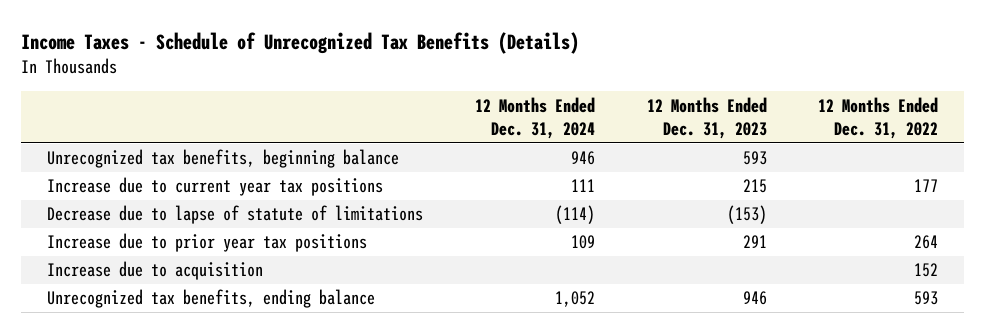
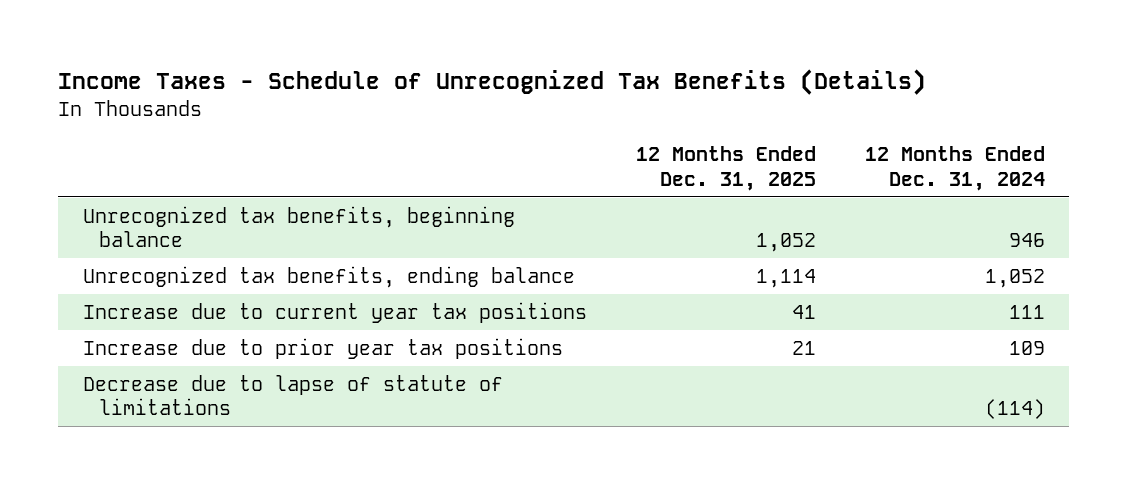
- | 12 Months Ended Dec. 31, 2024 | 12 Months Ended Dec. 31, 2023 | 12 Months Ended Dec. 31, 2022
+ | 12 Months Ended Dec. 31, 2025 | 12 Months Ended Dec. 31, 2024
moved up: Unrecognized tax benefits, ending balance | 1,114 | 1,052
- Increase due to acquisition | | | 152
moved down: Decrease due to lapse of statute of limitations | | (114)

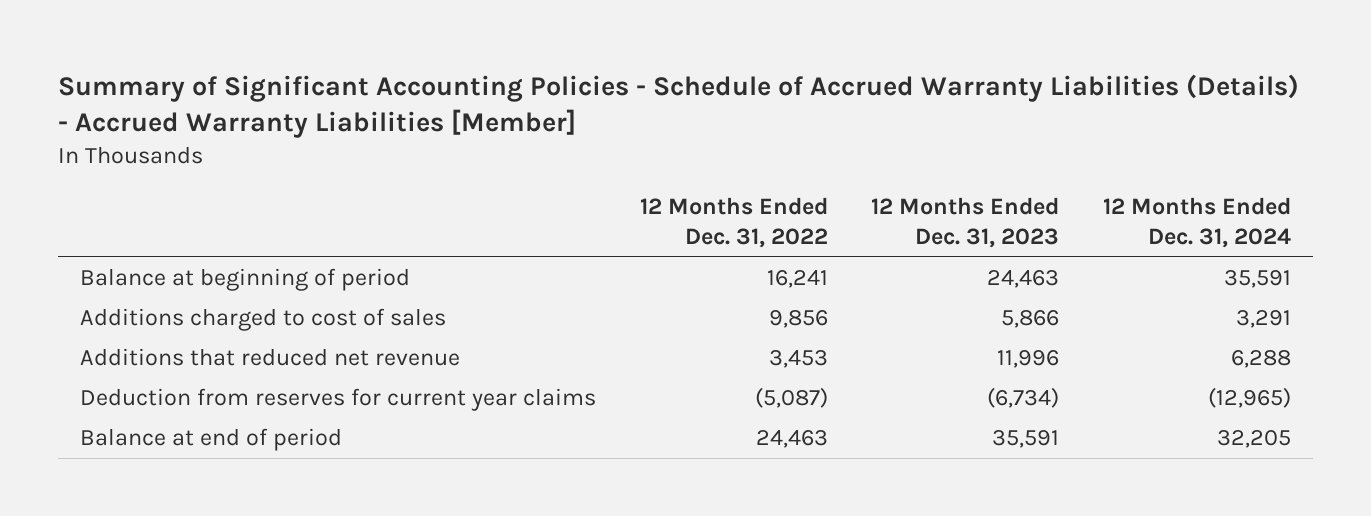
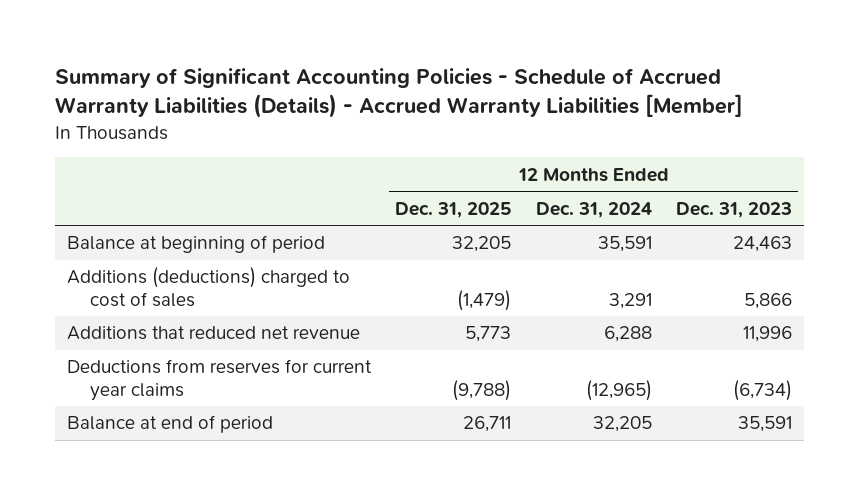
- | 12 Months Ended Dec. 31, 2022 | 12 Months Ended Dec. 31, 2023 | 12 Months Ended Dec. 31, 2024
+ | 12 Months Ended Dec. 31, 2025 | 12 Months Ended Dec. 31, 2024 | 12 Months Ended Dec. 31, 2023
- Additions charged to cost of sales | 9,856 | 5,866 | 3,291
+ Additions (deductions) charged to cost of sales | (1,479) | 3,291 | 5,866
- Deduction from reserves for current year claims | (5,087) | (6,734) | (12,965)
+ Deductions from reserves for current year claims | (9,788) | (12,965) | (6,734)

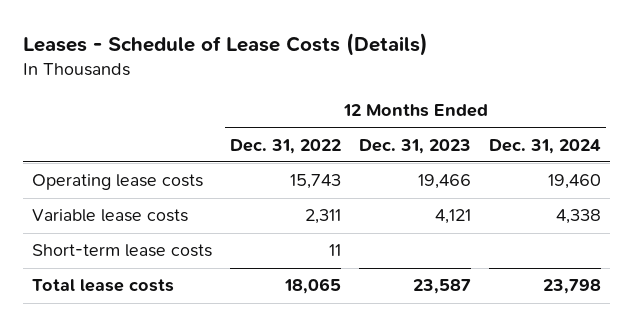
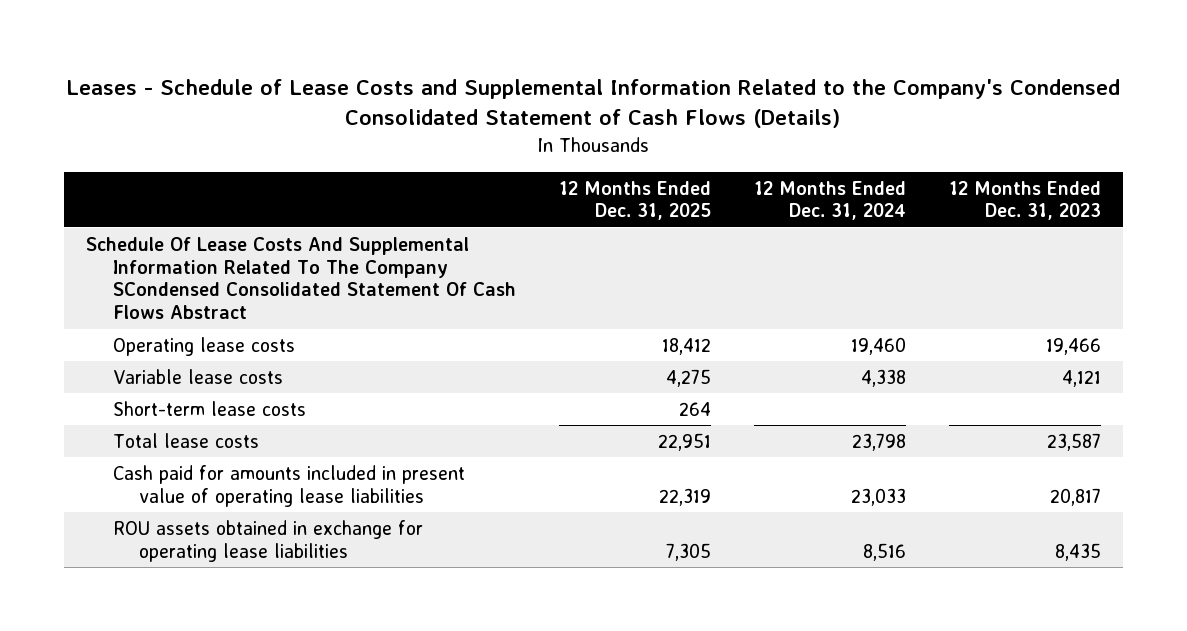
- Leases - Schedule of Lease Costs (Details)
+ Leases - Schedule of Lease Costs and Supplemental Information Related to the Company's Condensed Consolidated Statement of Cash Flows (Details)
- | 12 Months Ended Dec. 31, 2022 | 12 Months Ended Dec. 31, 2023 | 12 Months Ended Dec. 31, 2024
+ | 12 Months Ended Dec. 31, 2025 | 12 Months Ended Dec. 31, 2024 | 12 Months Ended Dec. 31, 2023
+ Schedule Of Lease Costs And Supplemental Information Related To The Company SCondensed Consolidated Statement Of Cash Flows Abstract
+ Cash paid for amounts included in present value of operating lease liabilities | 22,319 | 23,033 | 20,817
+ ROU assets obtained in exchange for operating lease liabilities | 7,305 | 8,516 | 8,435

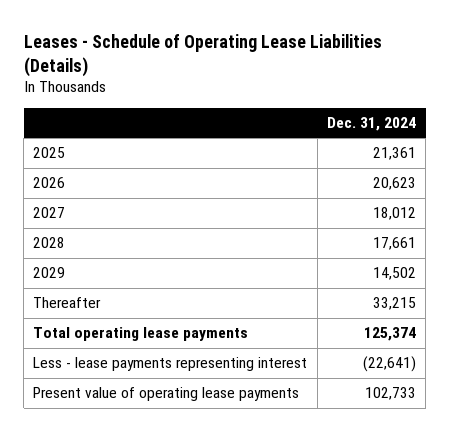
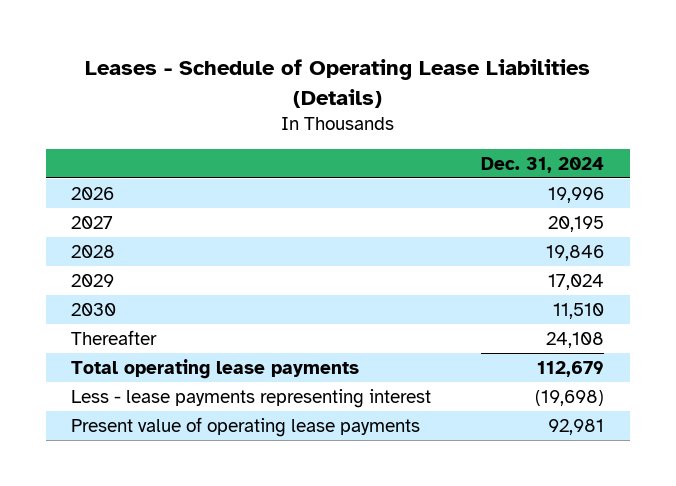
- 2025 | 21,361
- 2026 | 20,623
- 2027 | 18,012
- 2028 | 17,661
- 2029 | 14,502
- Thereafter | 33,215
- Total operating lease payments | 125,374
- Less - lease payments representing interest | (22,641)
- Present value of operating lease payments | 102,733
+ 2026 | 19,996
+ 2027 | 20,195
+ 2028 | 19,846
+ 2029 | 17,024
+ 2030 | 11,510
+ Thereafter | 24,108
+ Total operating lease payments | 112,679
+ Less - lease payments representing interest | (19,698)
+ Present value of operating lease payments | 92,981

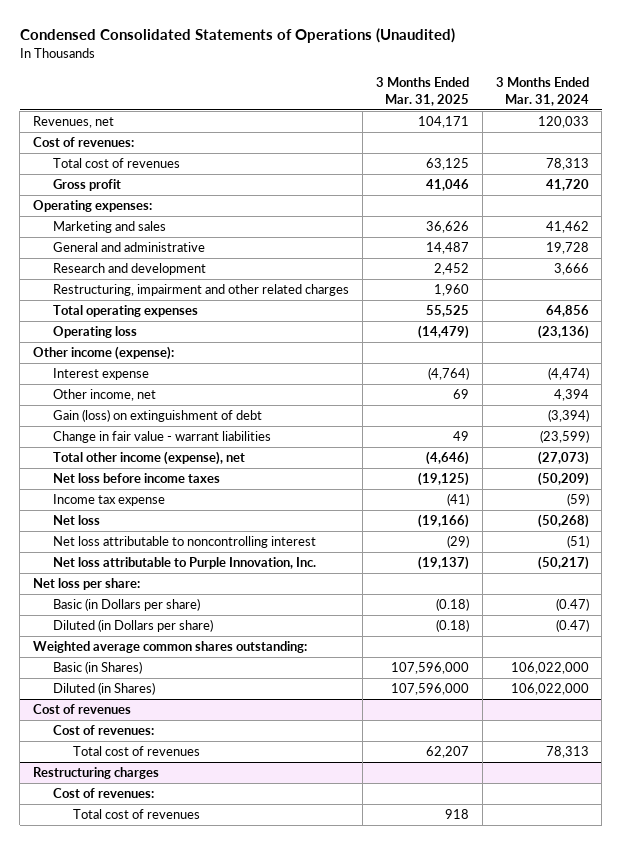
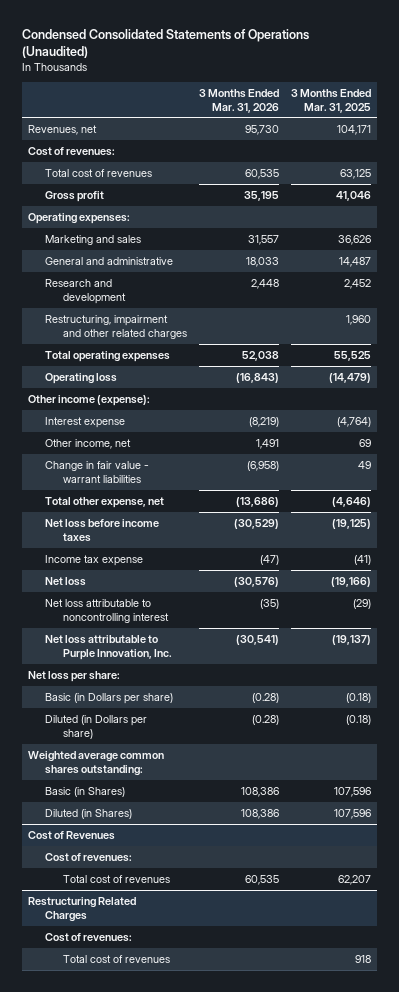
- | 3 Months Ended Mar. 31, 2025 | 3 Months Ended Mar. 31, 2024
+ | 3 Months Ended Mar. 31, 2026 | 3 Months Ended Mar. 31, 2025
- Gain (loss) on extinguishment of debt | | (3,394)
- Total other income (expense), net | (4,646) | (27,073)
+ Total other expense, net | (13,686) | (4,646)
- Basic (in Shares) | 107,596,000 | 106,022,000
- Diluted (in Shares) | 107,596,000 | 106,022,000
- Cost of revenues
+ Basic (in Shares) | 108,386 | 107,596
+ Diluted (in Shares) | 108,386 | 107,596
+ Cost of Revenues
- Restructuring charges
+ Restructuring Related Charges

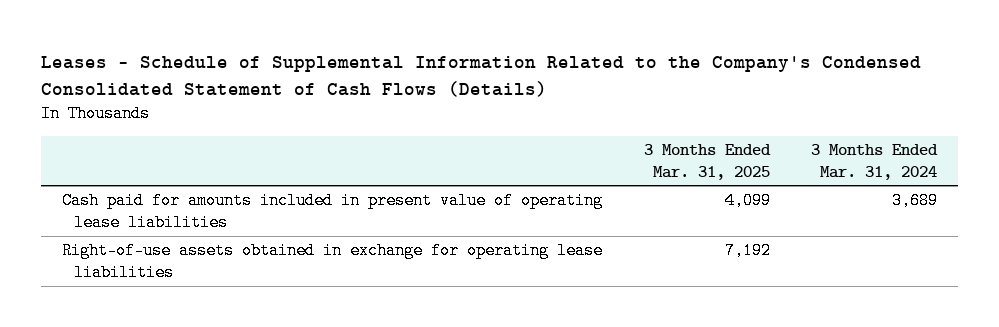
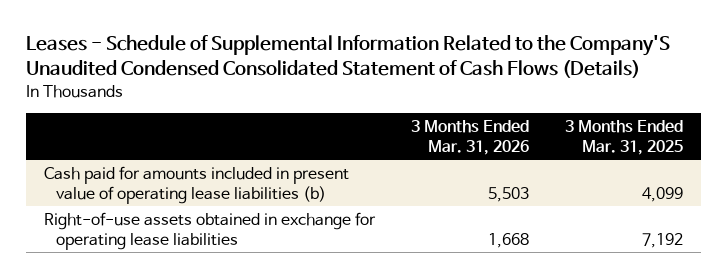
- Leases - Schedule of Supplemental Information Related to the Company's Condensed Consolidated Statement of Cash Flows (Details)
+ Leases - Schedule of Supplemental Information Related to the Company'S Unaudited Condensed Consolidated Statement of Cash Flows (Details)
- | 3 Months Ended Mar. 31, 2025 | 3 Months Ended Mar. 31, 2024
+ | 3 Months Ended Mar. 31, 2026 | 3 Months Ended Mar. 31, 2025
- Cash paid for amounts included in present value of operating lease liabilities | 4,099 | 3,689
+ Cash paid for amounts included in present value of operating lease liabilities (b) | 5,503 | 4,099

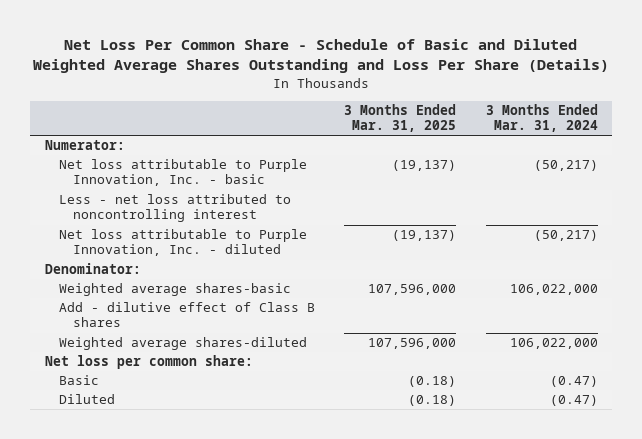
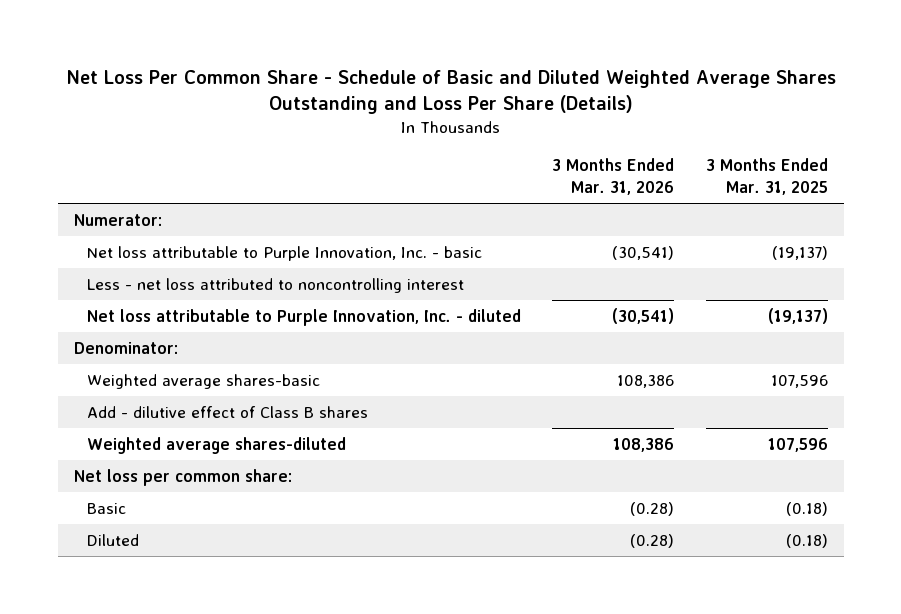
- | 3 Months Ended Mar. 31, 2025 | 3 Months Ended Mar. 31, 2024
+ | 3 Months Ended Mar. 31, 2026 | 3 Months Ended Mar. 31, 2025
- Weighted average shares-basic | 107,596,000 | 106,022,000
+ Weighted average shares-basic | 108,386 | 107,596
- Weighted average shares-diluted | 107,596,000 | 106,022,000
+ Weighted average shares-diluted | 108,386 | 107,596

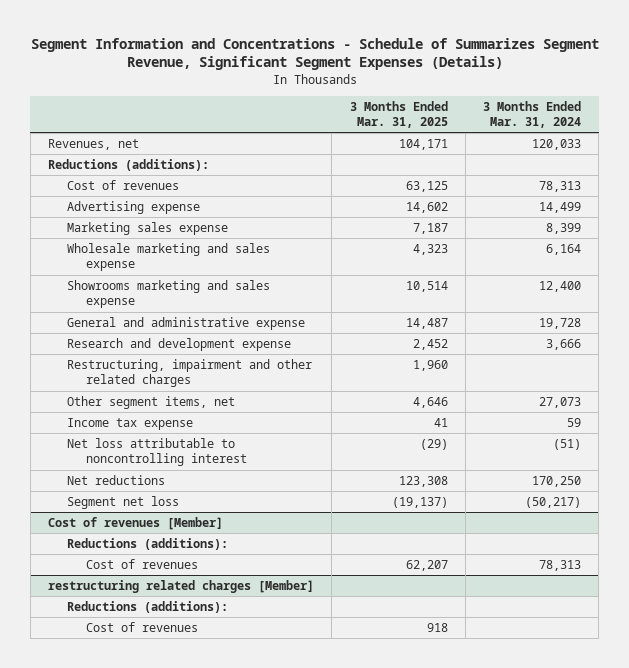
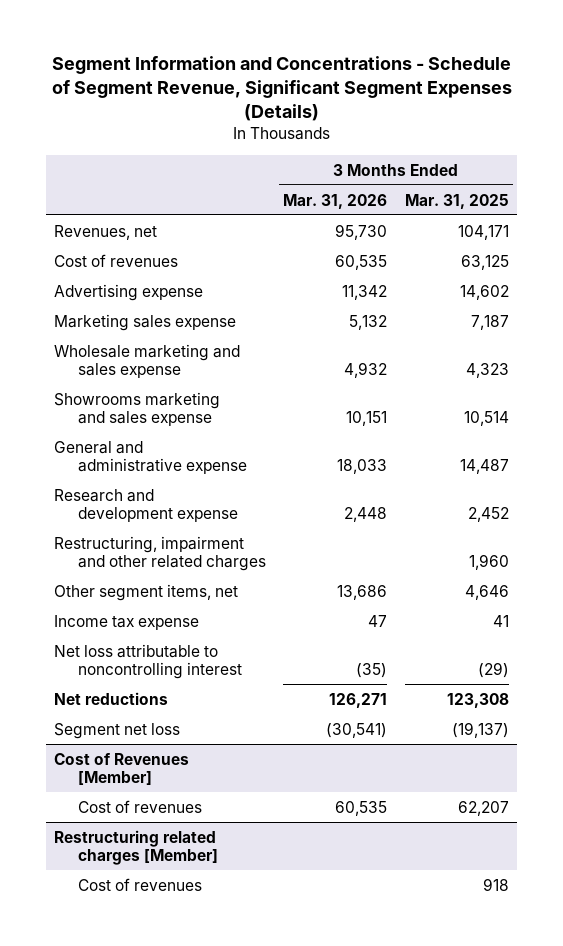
- Segment Information and Concentrations - Schedule of Summarizes Segment Revenue, Significant Segment Expenses (Details)
+ Segment Information and Concentrations - Schedule of Segment Revenue, Significant Segment Expenses (Details)
- | 3 Months Ended Mar. 31, 2025 | 3 Months Ended Mar. 31, 2024
+ | 3 Months Ended Mar. 31, 2026 | 3 Months Ended Mar. 31, 2025
- Reductions (additions):
- Cost of revenues [Member]
- Reductions (additions):
+ Cost of Revenues [Member]
- restructuring related charges [Member]
- Reductions (additions):
+ Restructuring related charges [Member]

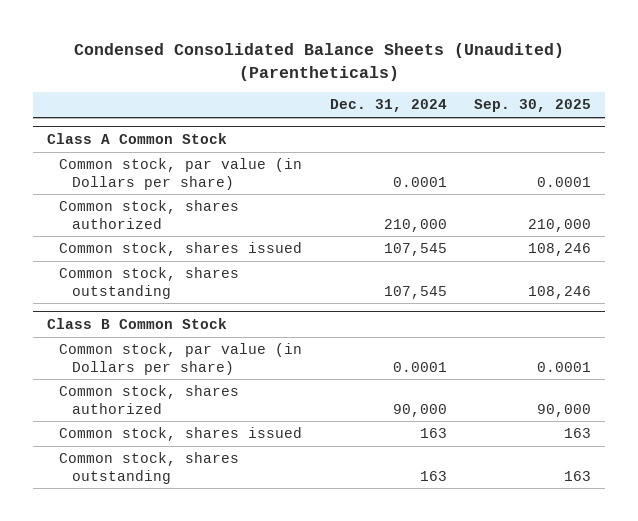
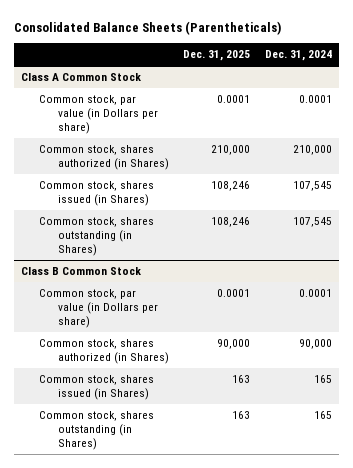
- Condensed Consolidated Balance Sheets (Unaudited) (Parentheticals)
+ Consolidated Balance Sheets (Parentheticals)
- | Dec. 31, 2024 | Sep. 30, 2025
+ | Dec. 31, 2025 | Dec. 31, 2024
@ Class A Common Stock
- Common stock, shares authorized | 210,000 | 210,000
- Common stock, shares issued | 107,545 | 108,246
- Common stock, shares outstanding | 107,545 | 108,246
+ Common stock, shares authorized (in Shares) | 210,000 | 210,000
+ Common stock, shares issued (in Shares) | 108,246 | 107,545
+ Common stock, shares outstanding (in Shares) | 108,246 | 107,545
@ Class B Common Stock
- Common stock, shares authorized | 90,000 | 90,000
- Common stock, shares issued | 163 | 163
- Common stock, shares outstanding | 163 | 163
+ Common stock, shares authorized (in Shares) | 90,000 | 90,000
+ Common stock, shares issued (in Shares) | 163 | 165
+ Common stock, shares outstanding (in Shares) | 163 | 165

